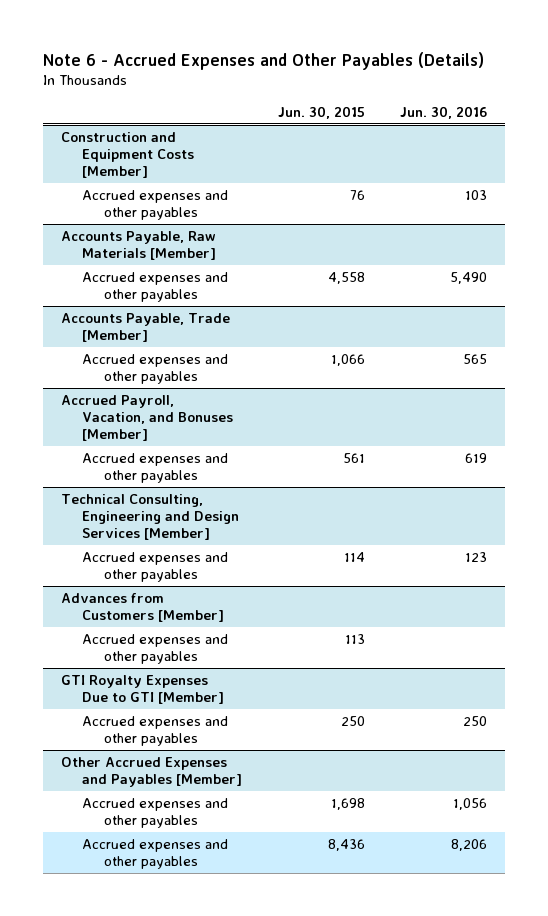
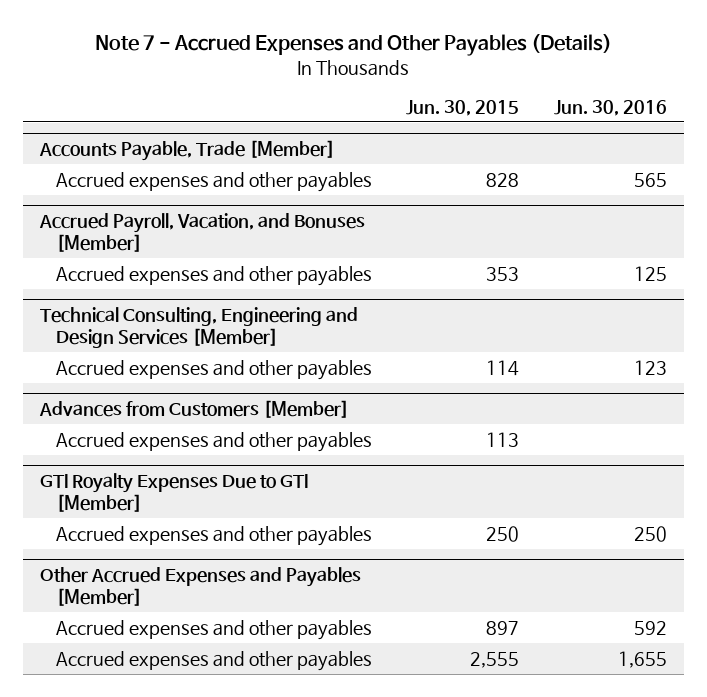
- Note 6 - Accrued Expenses and Other Payables (Details)
+ Note 7 - Accrued Expenses and Other Payables (Details)
- Construction and Equipment Costs [Member]
- Accrued expenses and other payables | 76 | 103
- Accounts Payable, Raw Materials [Member]
- Accrued expenses and other payables | 4,558 | 5,490
@ Accounts Payable, Trade [Member]
- Accrued expenses and other payables | 1,066 | 565
+ Accrued expenses and other payables | 828 | 565
@ Accrued Payroll, Vacation, and Bonuses [Member]
- Accrued expenses and other payables | 561 | 619
+ Accrued expenses and other payables | 353 | 125
@ Other Accrued Expenses and Payables [Member]
- Accrued expenses and other payables | 1,698 | 1,056
- Accrued expenses and other payables | 8,436 | 8,206
+ Accrued expenses and other payables | 897 | 592
+ Accrued expenses and other payables | 2,555 | 1,655

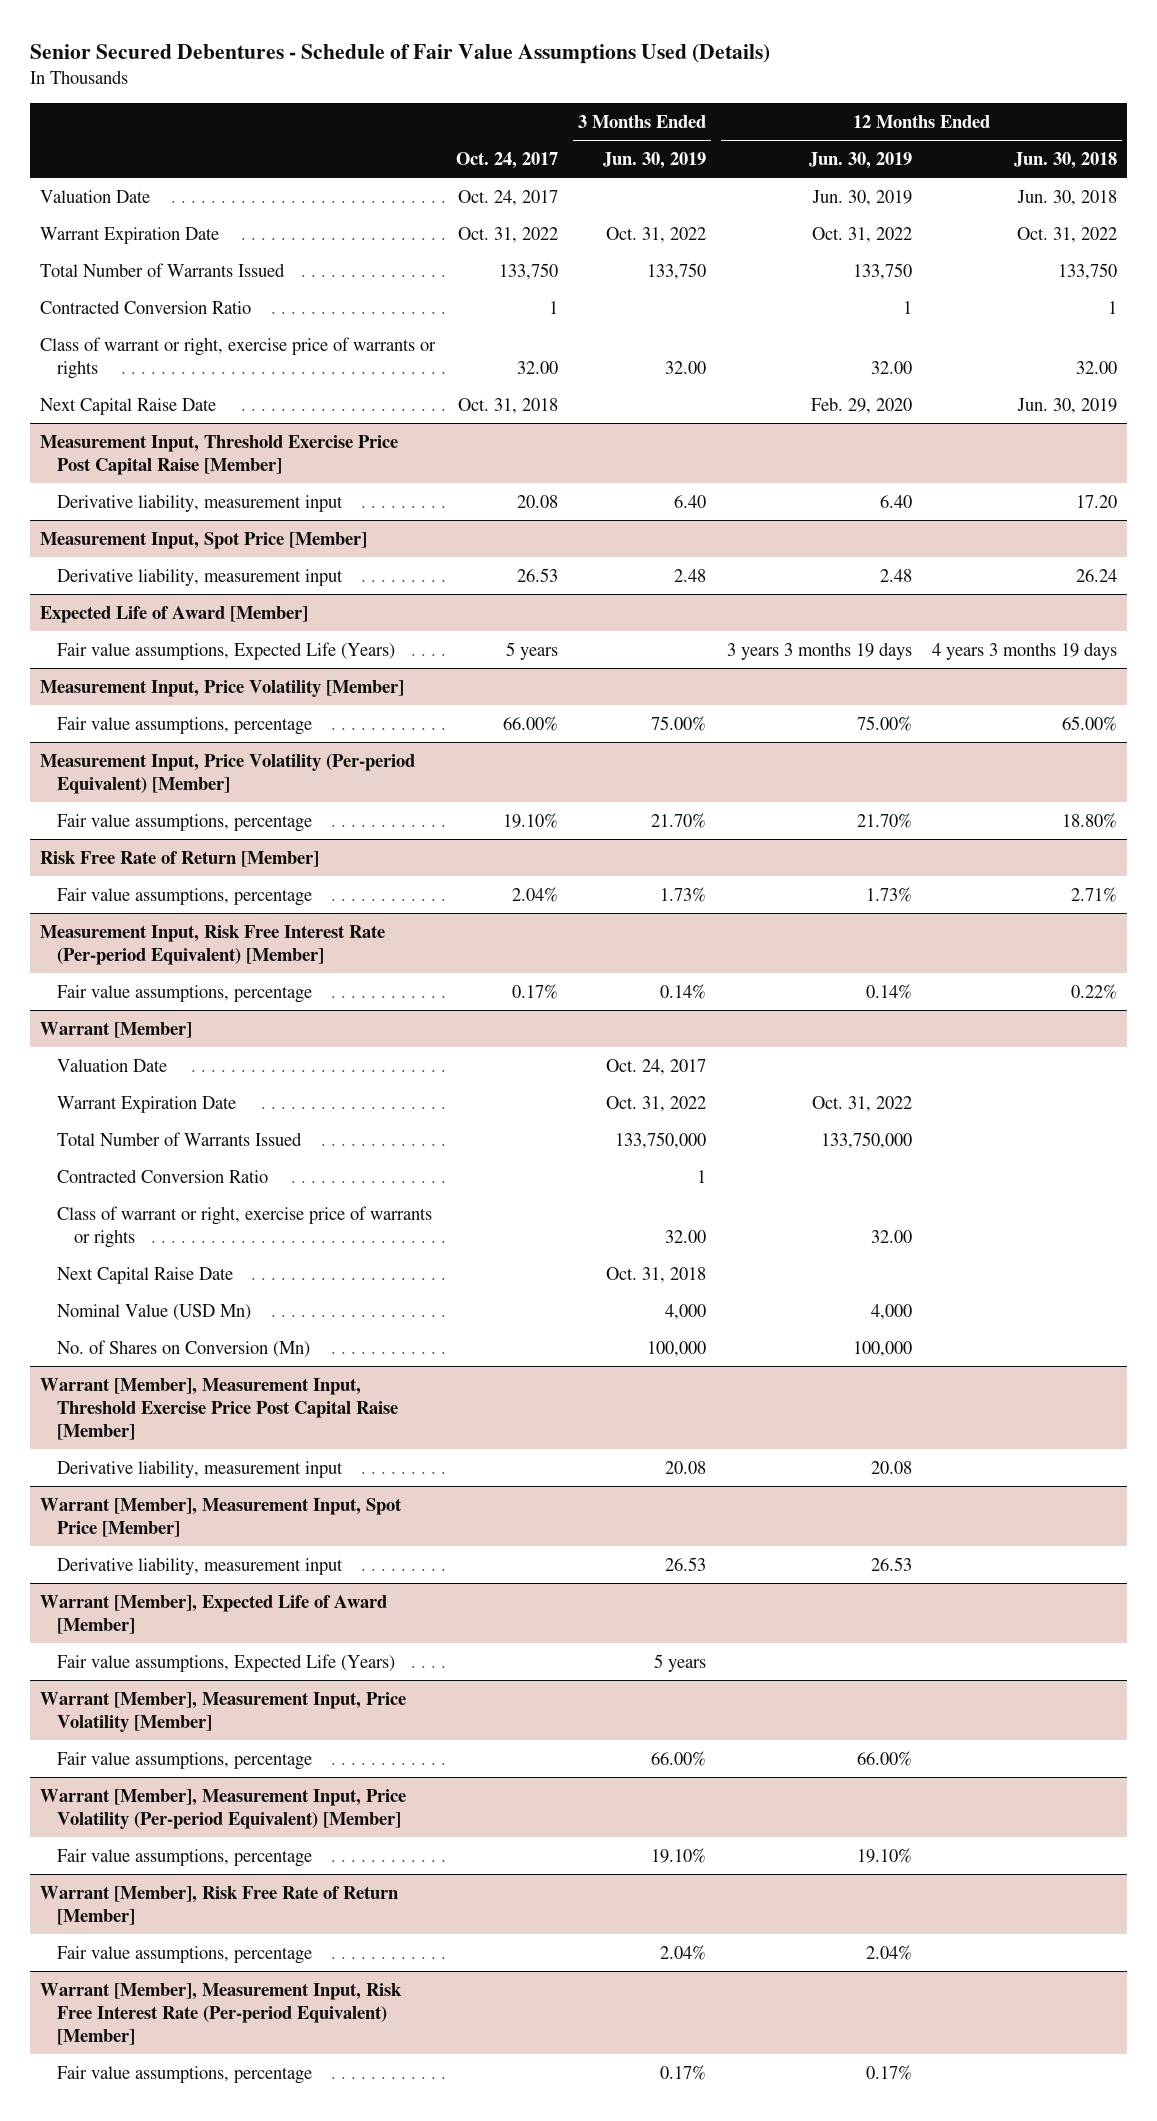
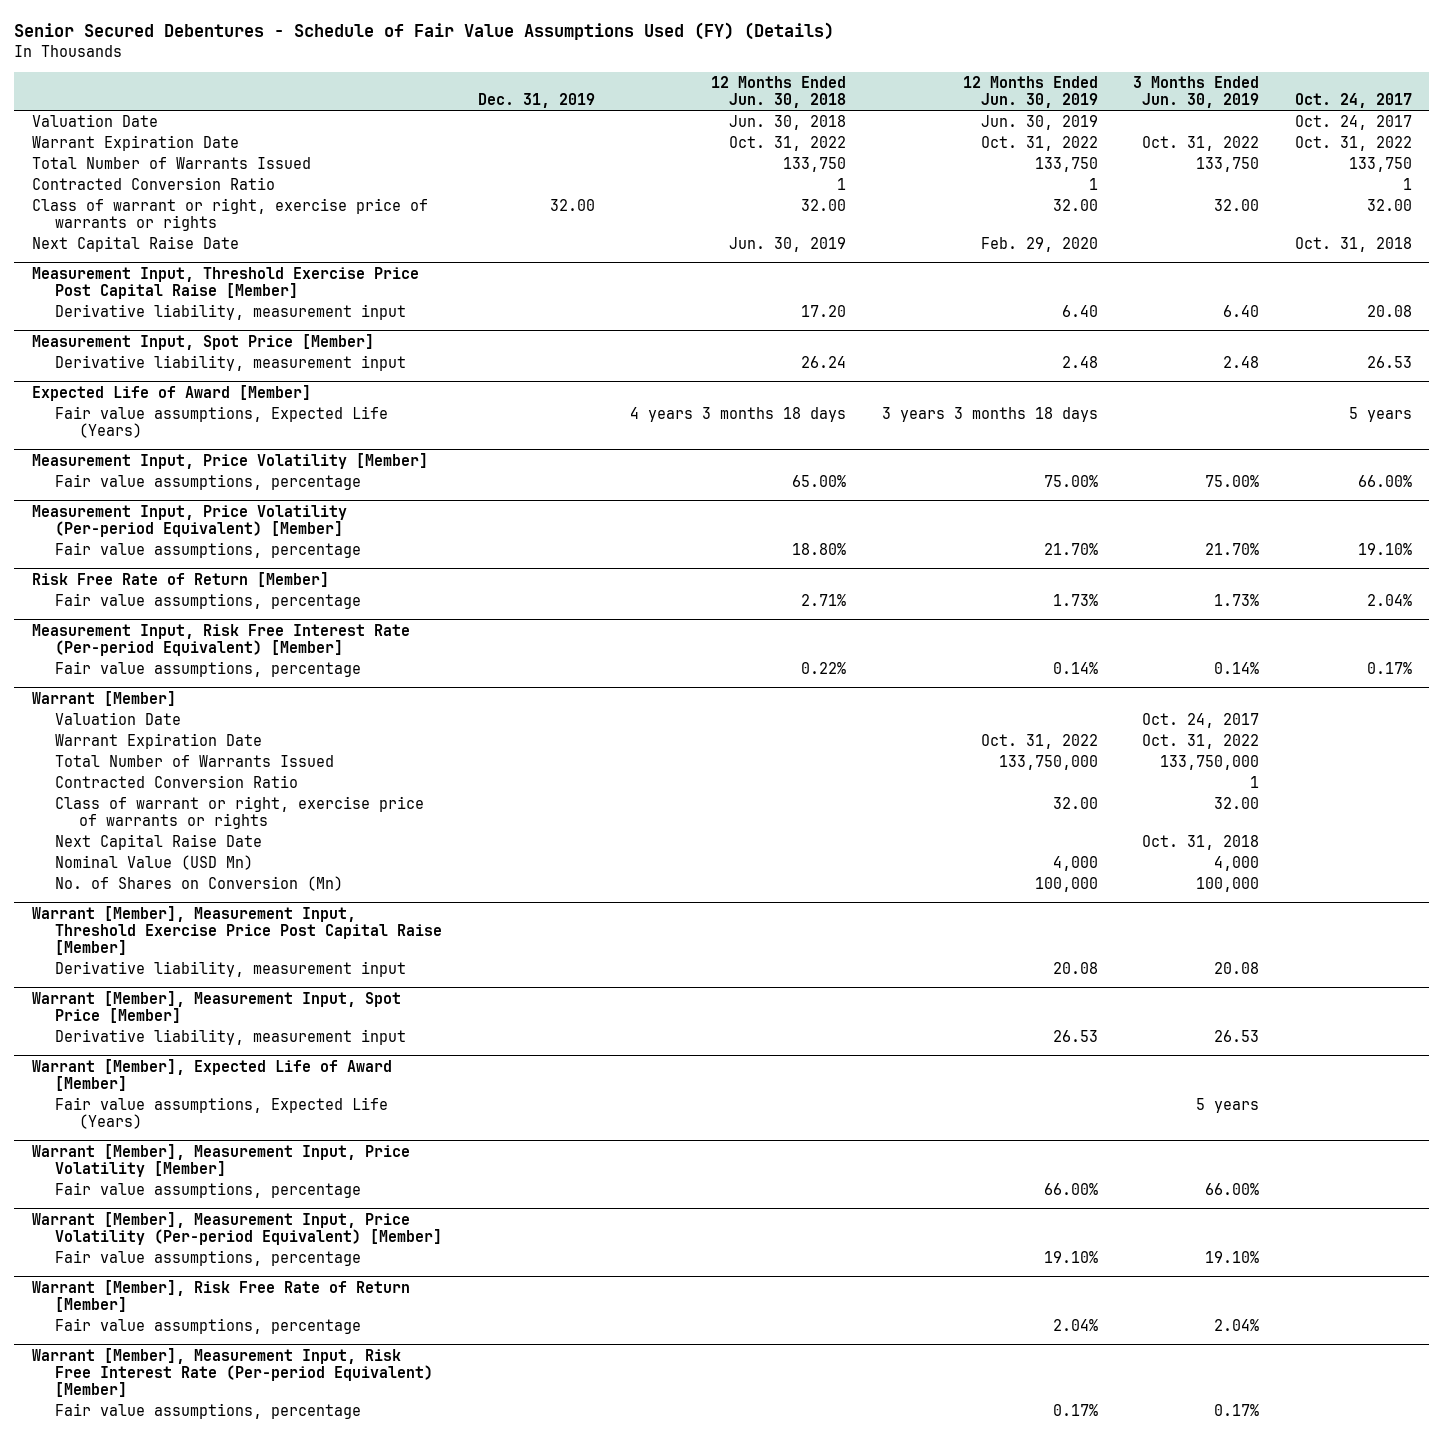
- Senior Secured Debentures - Schedule of Fair Value Assumptions Used (Details)
+ Senior Secured Debentures - Schedule of Fair Value Assumptions Used (FY) (Details)
- | Oct. 24, 2017 | 3 Months Ended Jun. 30, 2019 | 12 Months Ended Jun. 30, 2019 | 12 Months Ended Jun. 30, 2018
+ | Dec. 31, 2019 | 12 Months Ended Jun. 30, 2018 | 12 Months Ended Jun. 30, 2019 | 3 Months Ended Jun. 30, 2019 | Oct. 24, 2017
@ Expected Life of Award [Member]
- Fair value assumptions, Expected Life (Years) | 5 years | | 3 years 3 months 19 days | 4 years 3 months 19 days
+ Fair value assumptions, Expected Life (Years) | | 4 years 3 months 18 days | 3 years 3 months 18 days | | 5 years

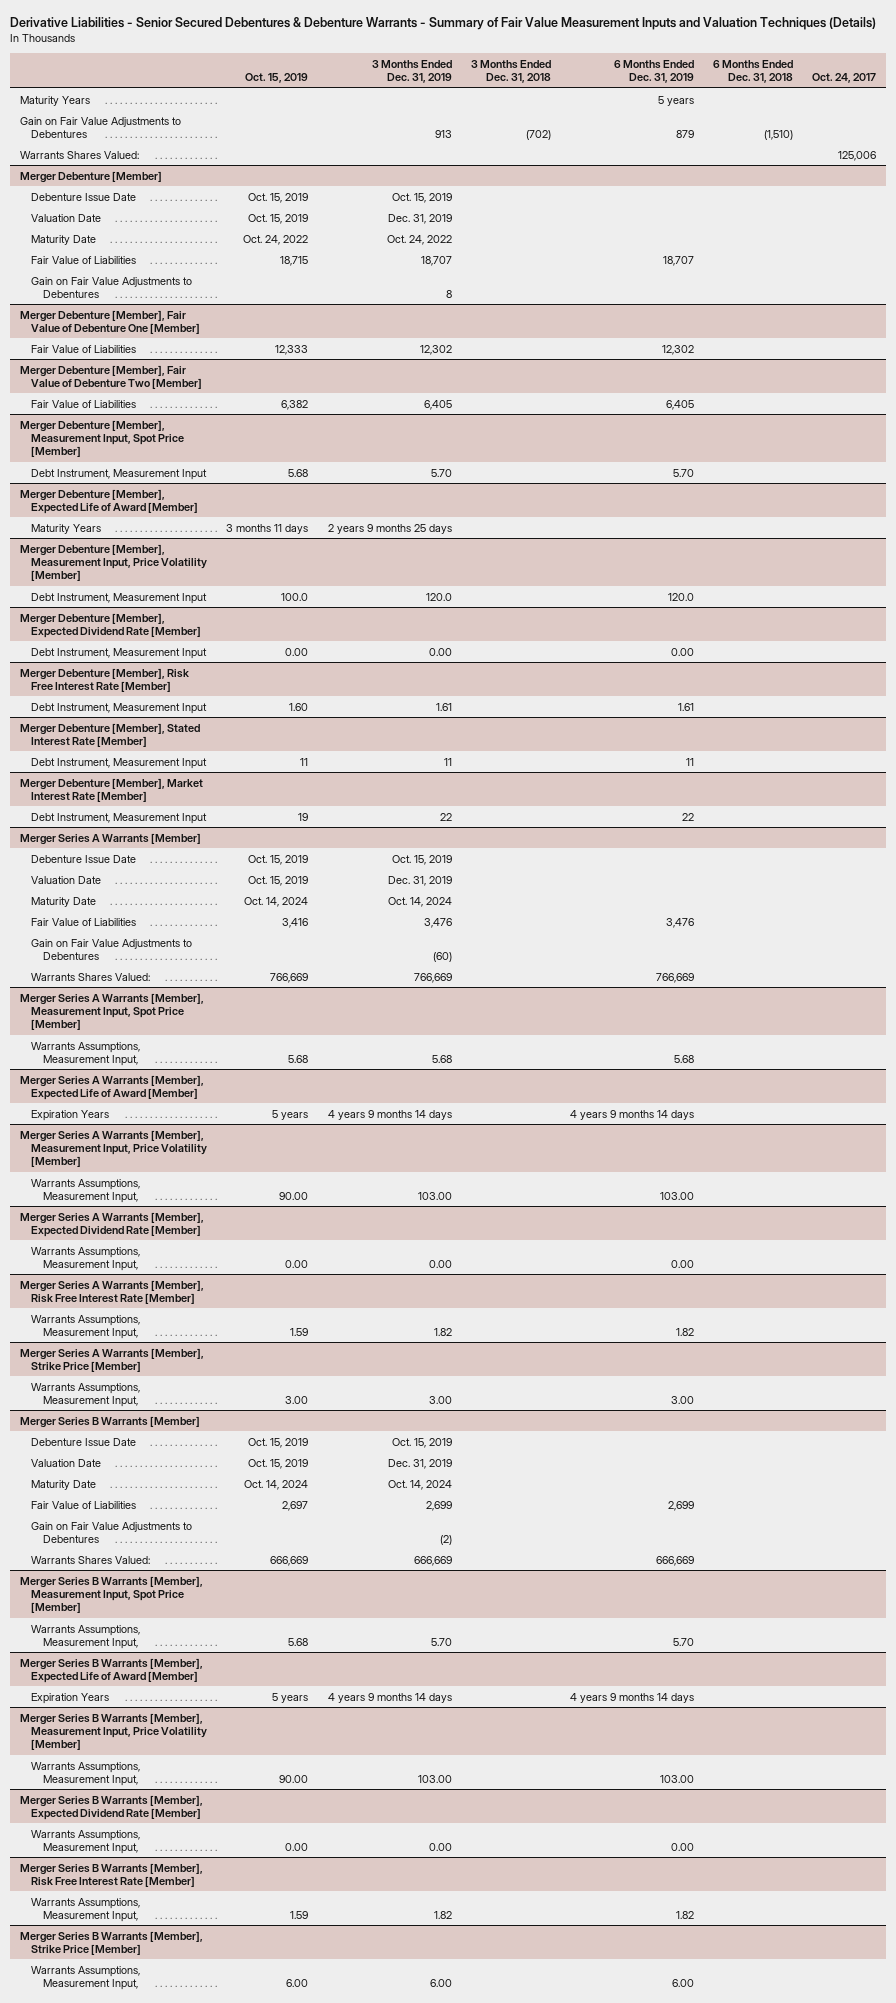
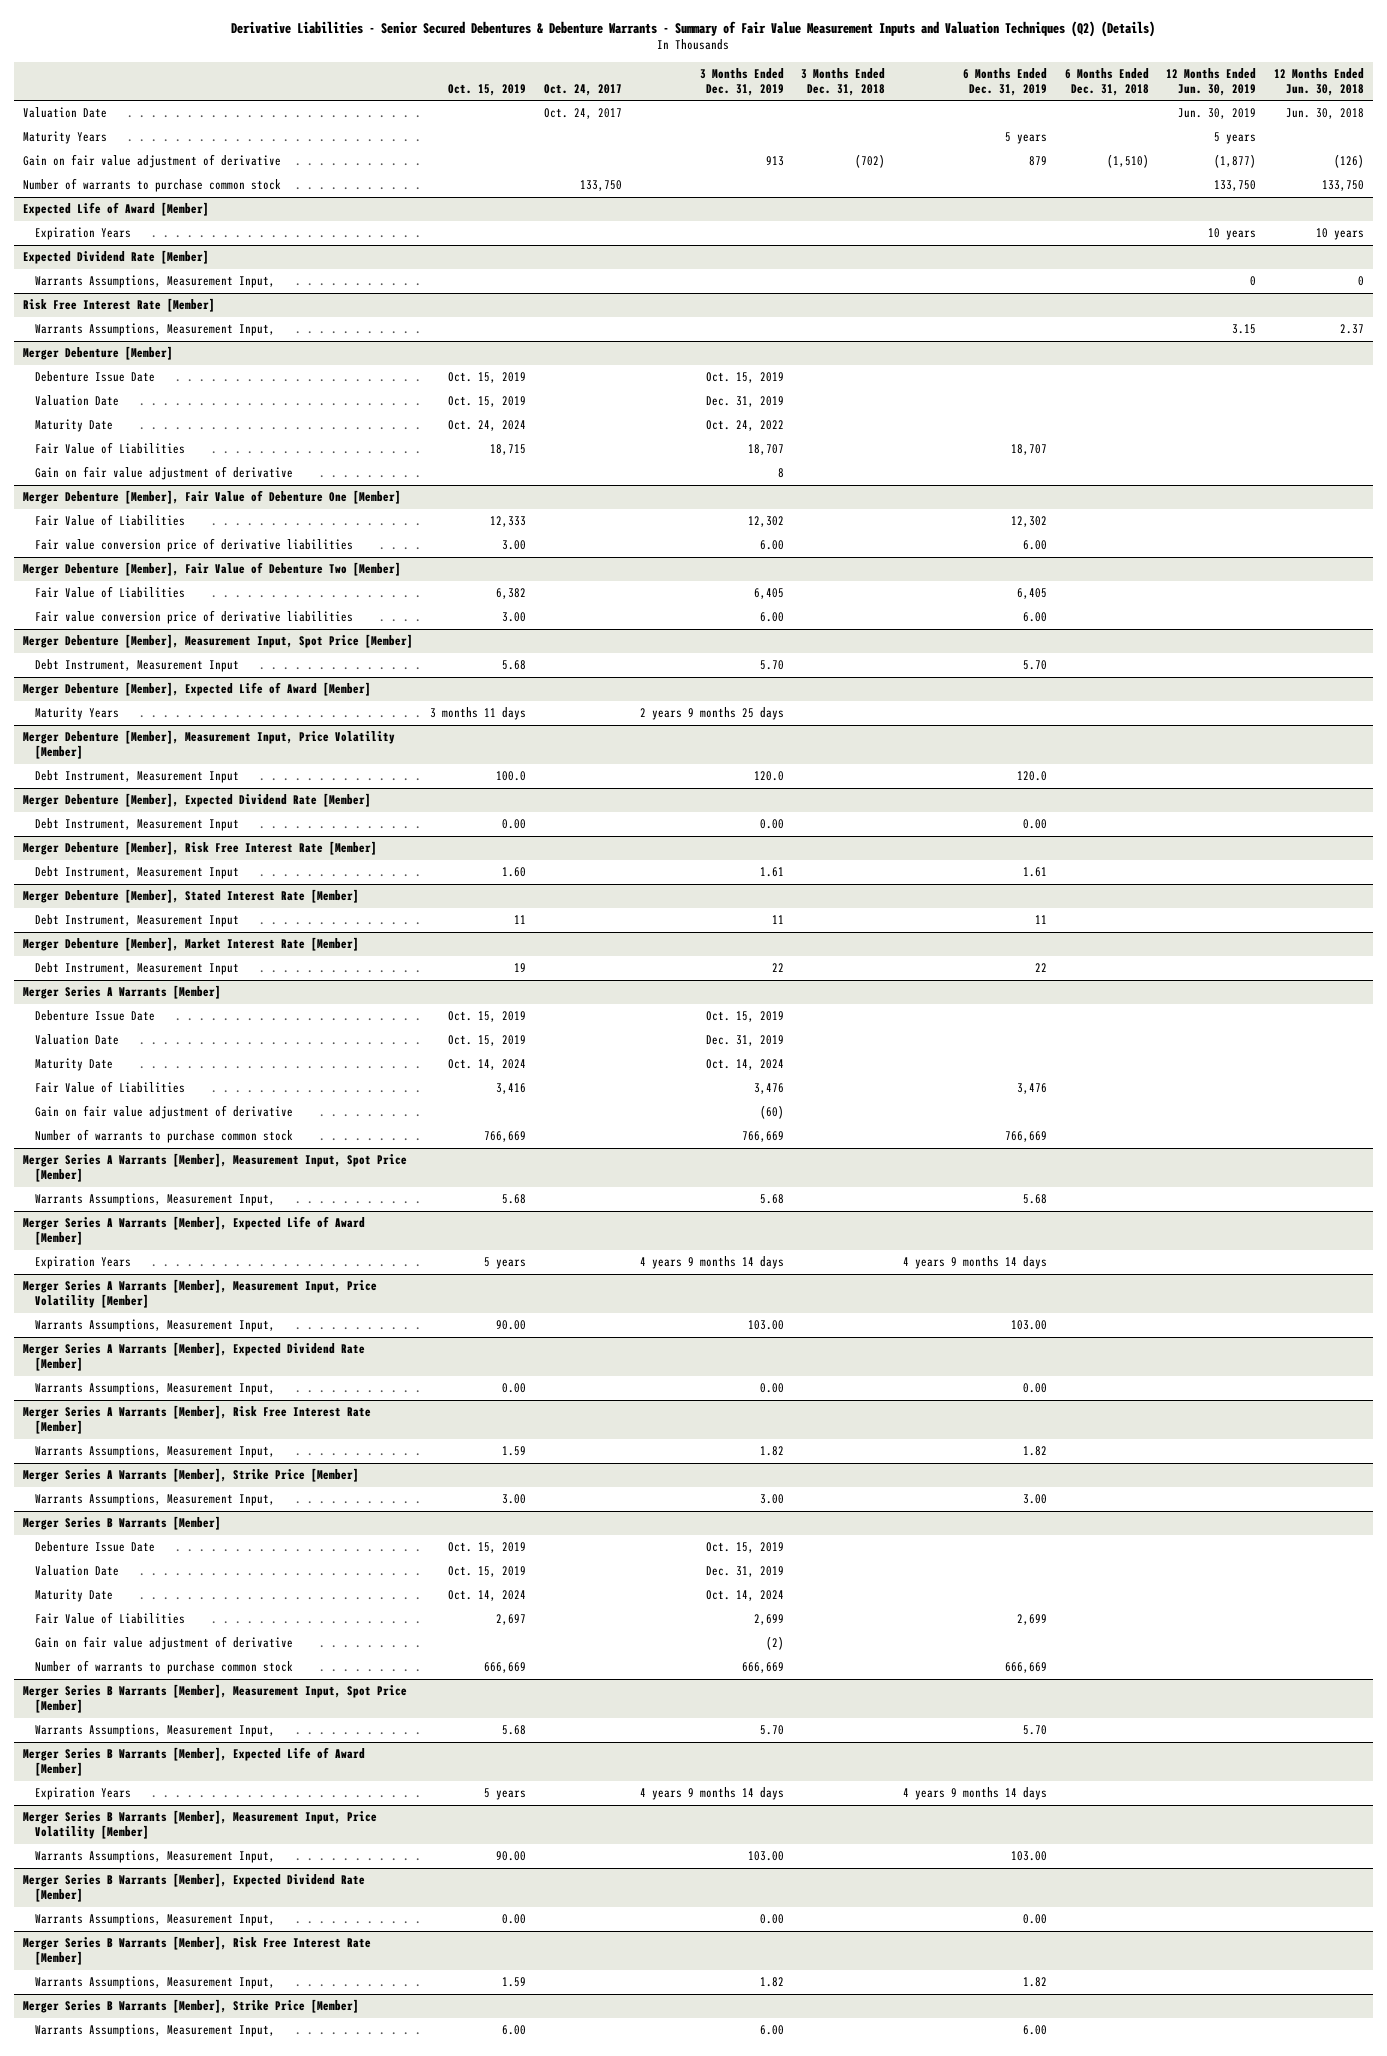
- Derivative Liabilities - Senior Secured Debentures & Debenture Warrants - Summary of Fair Value Measurement Inputs and Valuation Techniques (Details)
+ Derivative Liabilities - Senior Secured Debentures & Debenture Warrants - Summary of Fair Value Measurement Inputs and Valuation Techniques (Q2) (Details)
- | Oct. 15, 2019 | 3 Months Ended Dec. 31, 2019 | 3 Months Ended Dec. 31, 2018 | 6 Months Ended Dec. 31, 2019 | 6 Months Ended Dec. 31, 2018 | Oct. 24, 2017
+ | Oct. 15, 2019 | Oct. 24, 2017 | 3 Months Ended Dec. 31, 2019 | 3 Months Ended Dec. 31, 2018 | 6 Months Ended Dec. 31, 2019 | 6 Months Ended Dec. 31, 2018 | 12 Months Ended Jun. 30, 2019 | 12 Months Ended Jun. 30, 2018
+ Valuation Date | | Oct. 24, 2017 | | | | | Jun. 30, 2019 | Jun. 30, 2018
- Gain on Fair Value Adjustments to Debentures | | 913 | (702) | 879 | (1,510) |
- Warrants Shares Valued: | | | | | | 125,006
+ Gain on fair value adjustment of derivative | | | 913 | (702) | 879 | (1,510) | (1,877) | (126)
+ Number of warrants to purchase common stock | | 133,750 | | | | | 133,750 | 133,750
+ Expected Life of Award [Member]
+ Expiration Years | | | | | | | 10 years | 10 years
+ Expected Dividend Rate [Member]
+ Warrants Assumptions, Measurement Input, | | | | | | | 0 | 0
+ Risk Free Interest Rate [Member]
+ Warrants Assumptions, Measurement Input, | | | | | | | 3.15 | 2.37
@ Merger Debenture [Member]
- Maturity Date | Oct. 24, 2022 | Oct. 24, 2022 | | | |
+ Maturity Date | Oct. 24, 2024 | | Oct. 24, 2022 | | | | |
- Gain on Fair Value Adjustments to Debentures | | 8 | | | |
+ Gain on fair value adjustment of derivative | | | 8 | | | | |
@ Merger Debenture [Member], Fair Value of Debenture One [Member]
+ Fair value conversion price of derivative liabilities | 3.00 | | 6.00 | | 6.00 | | |
@ Merger Debenture [Member], Fair Value of Debenture Two [Member]
+ Fair value conversion price of derivative liabilities | 3.00 | | 6.00 | | 6.00 | | |
@ Merger Series A Warrants [Member]
- Gain on Fair Value Adjustments to Debentures | | (60) | | | |
- Warrants Shares Valued: | 766,669 | 766,669 | | 766,669 | |
+ Gain on fair value adjustment of derivative | | | (60) | | | | |
+ Number of warrants to purchase common stock | 766,669 | | 766,669 | | 766,669 | | |
@ Merger Series B Warrants [Member]
- Gain on Fair Value Adjustments to Debentures | | (2) | | | |
- Warrants Shares Valued: | 666,669 | 666,669 | | 666,669 | |
+ Gain on fair value adjustment of derivative | | | (2) | | | | |
+ Number of warrants to purchase common stock | 666,669 | | 666,669 | | 666,669 | | |

